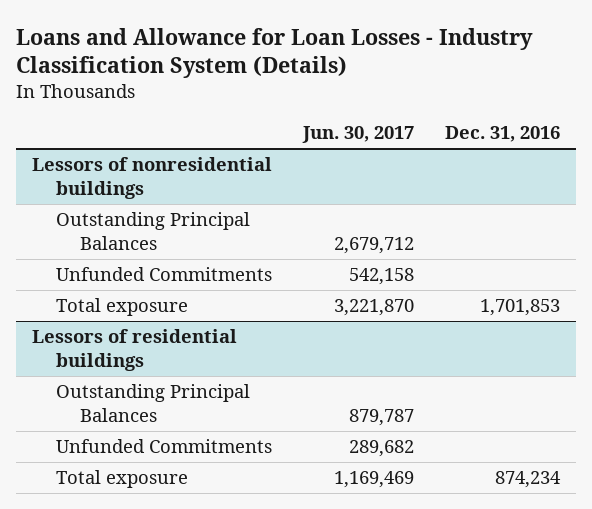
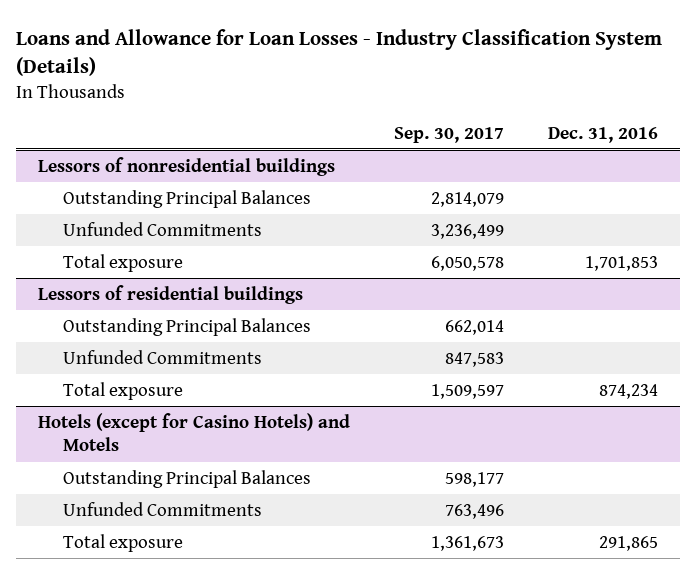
- | Jun. 30, 2017 | Dec. 31, 2016
+ | Sep. 30, 2017 | Dec. 31, 2016
+ Hotels (except for Casino Hotels) and Motels
+ Outstanding Principal Balances | 598,177 |
+ Unfunded Commitments | 763,496 |
+ Total exposure | 1,361,673 | 291,865

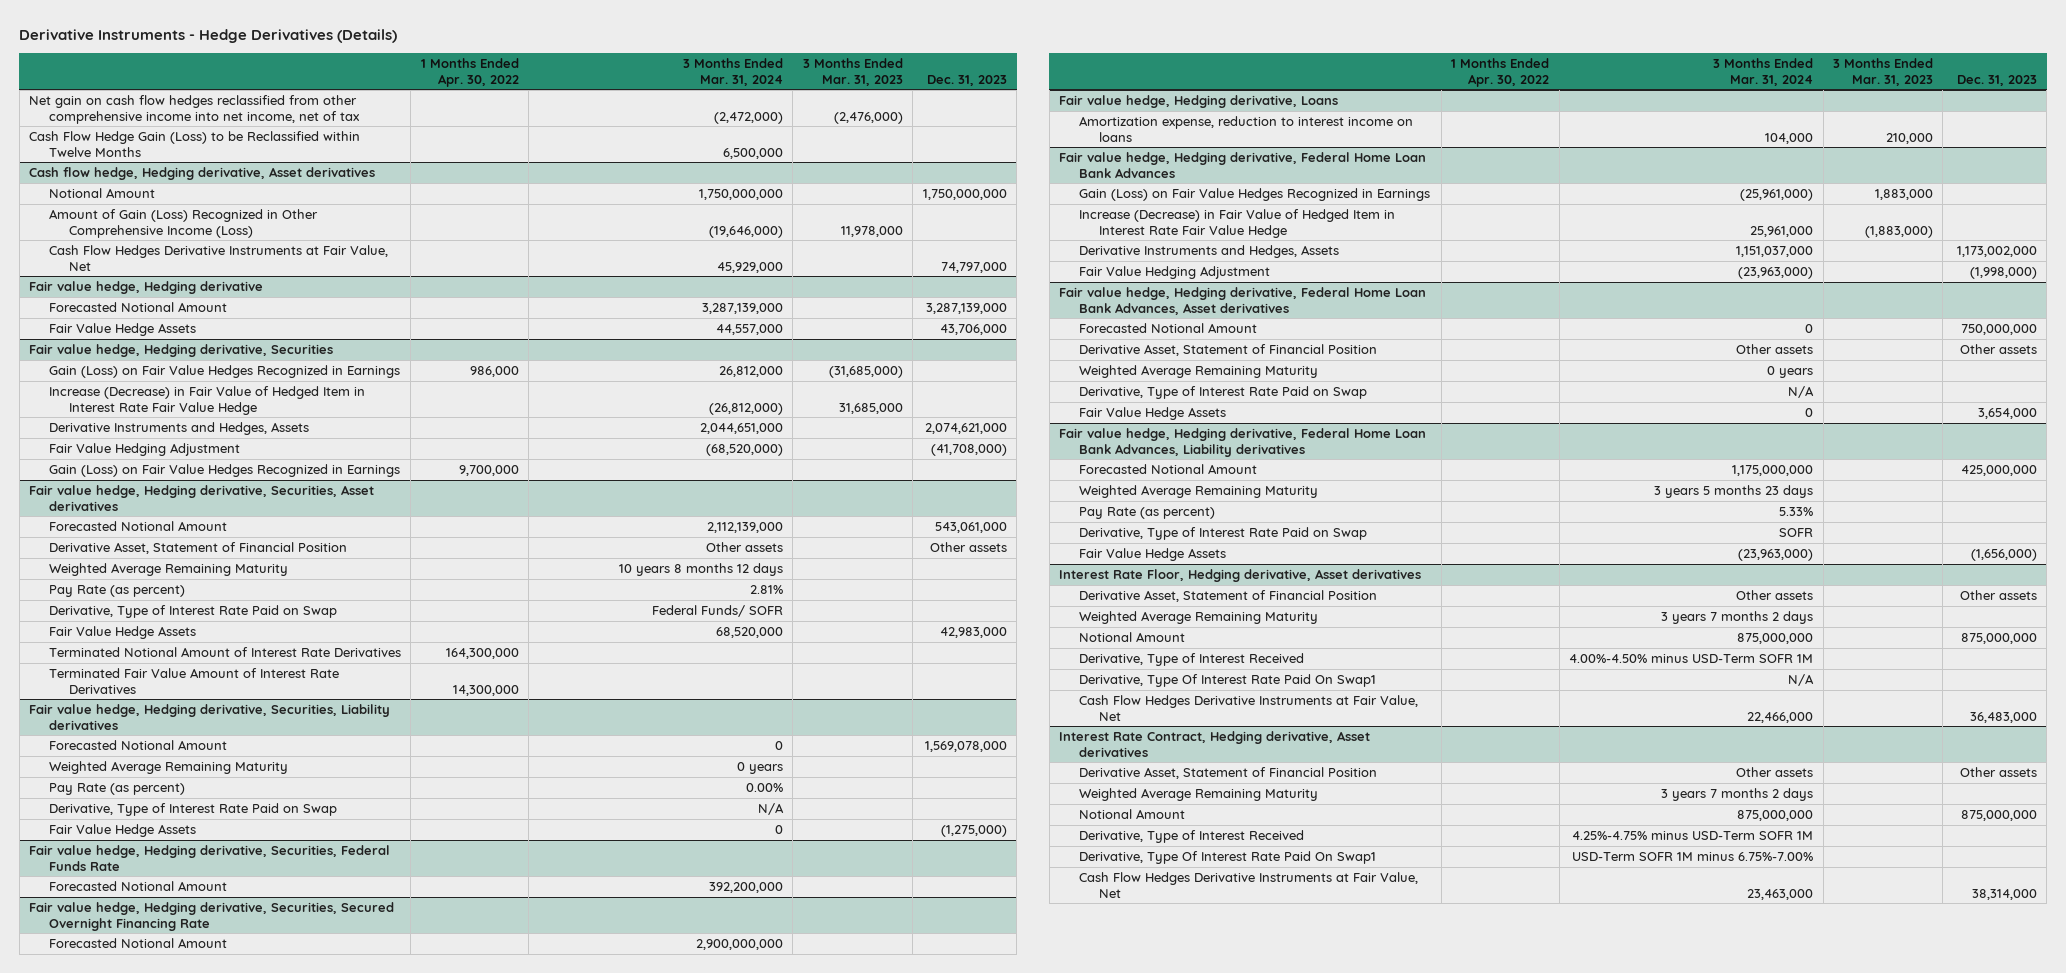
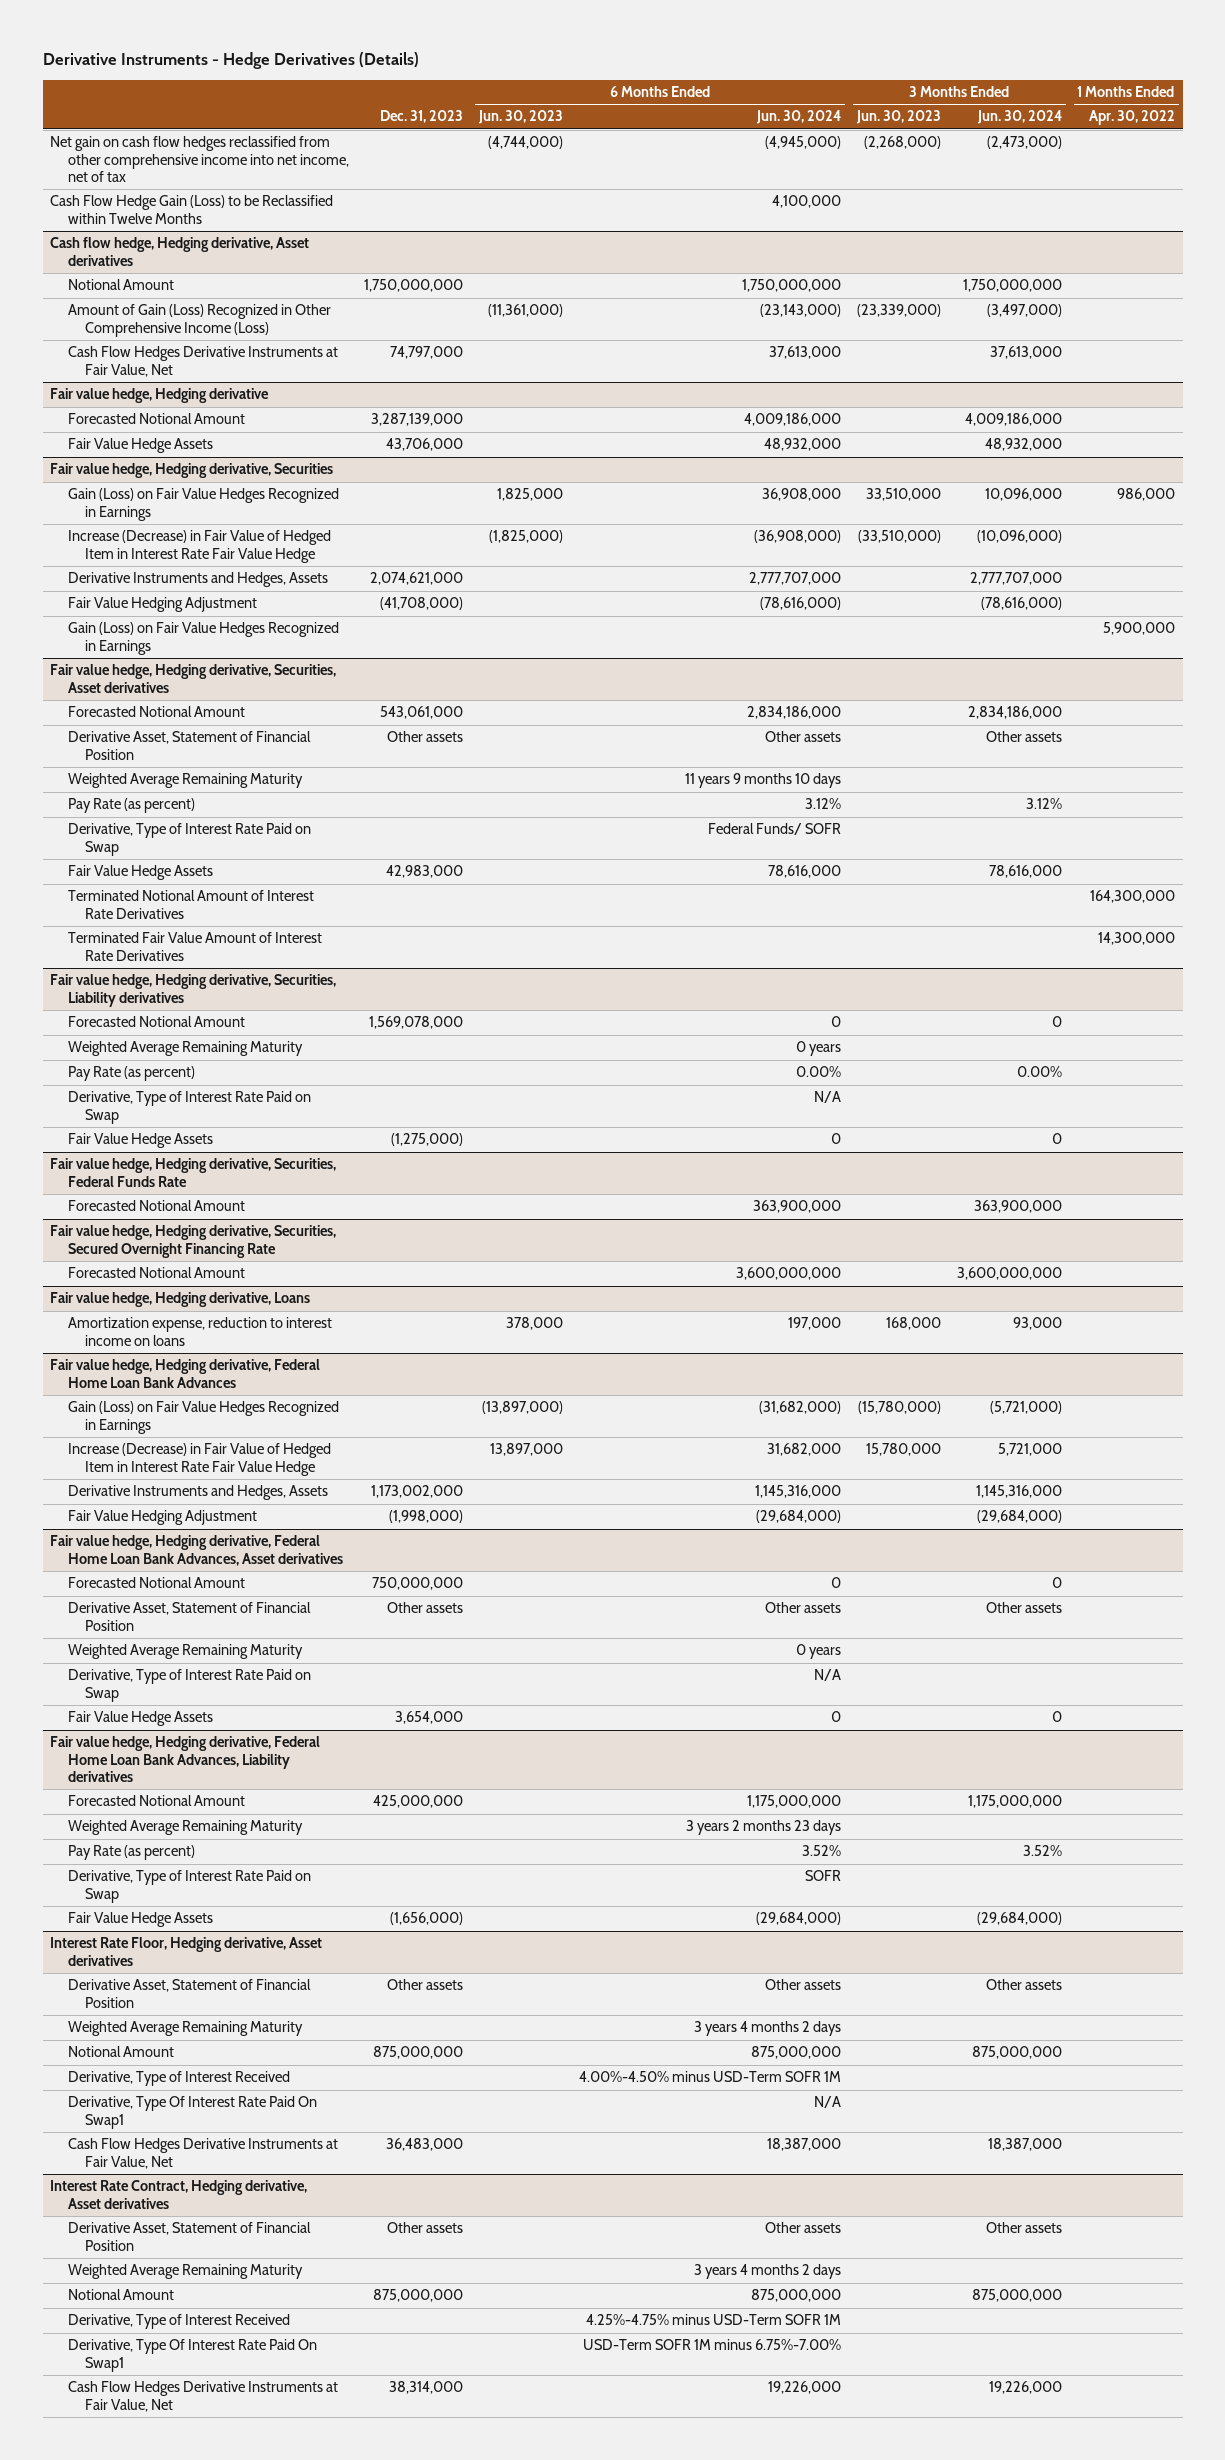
- | 1 Months Ended Apr. 30, 2022 | 3 Months Ended Mar. 31, 2024 | 3 Months Ended Mar. 31, 2023 | Dec. 31, 2023
+ | Dec. 31, 2023 | 6 Months Ended Jun. 30, 2023 | 6 Months Ended Jun. 30, 2024 | 3 Months Ended Jun. 30, 2023 | 3 Months Ended Jun. 30, 2024 | 1 Months Ended Apr. 30, 2022
@ Fair value hedge, Hedging derivative, Securities
- Gain (Loss) on Fair Value Hedges Recognized in Earnings | 9,700,000 | | |
+ Gain (Loss) on Fair Value Hedges Recognized in Earnings | | | | | | 5,900,000

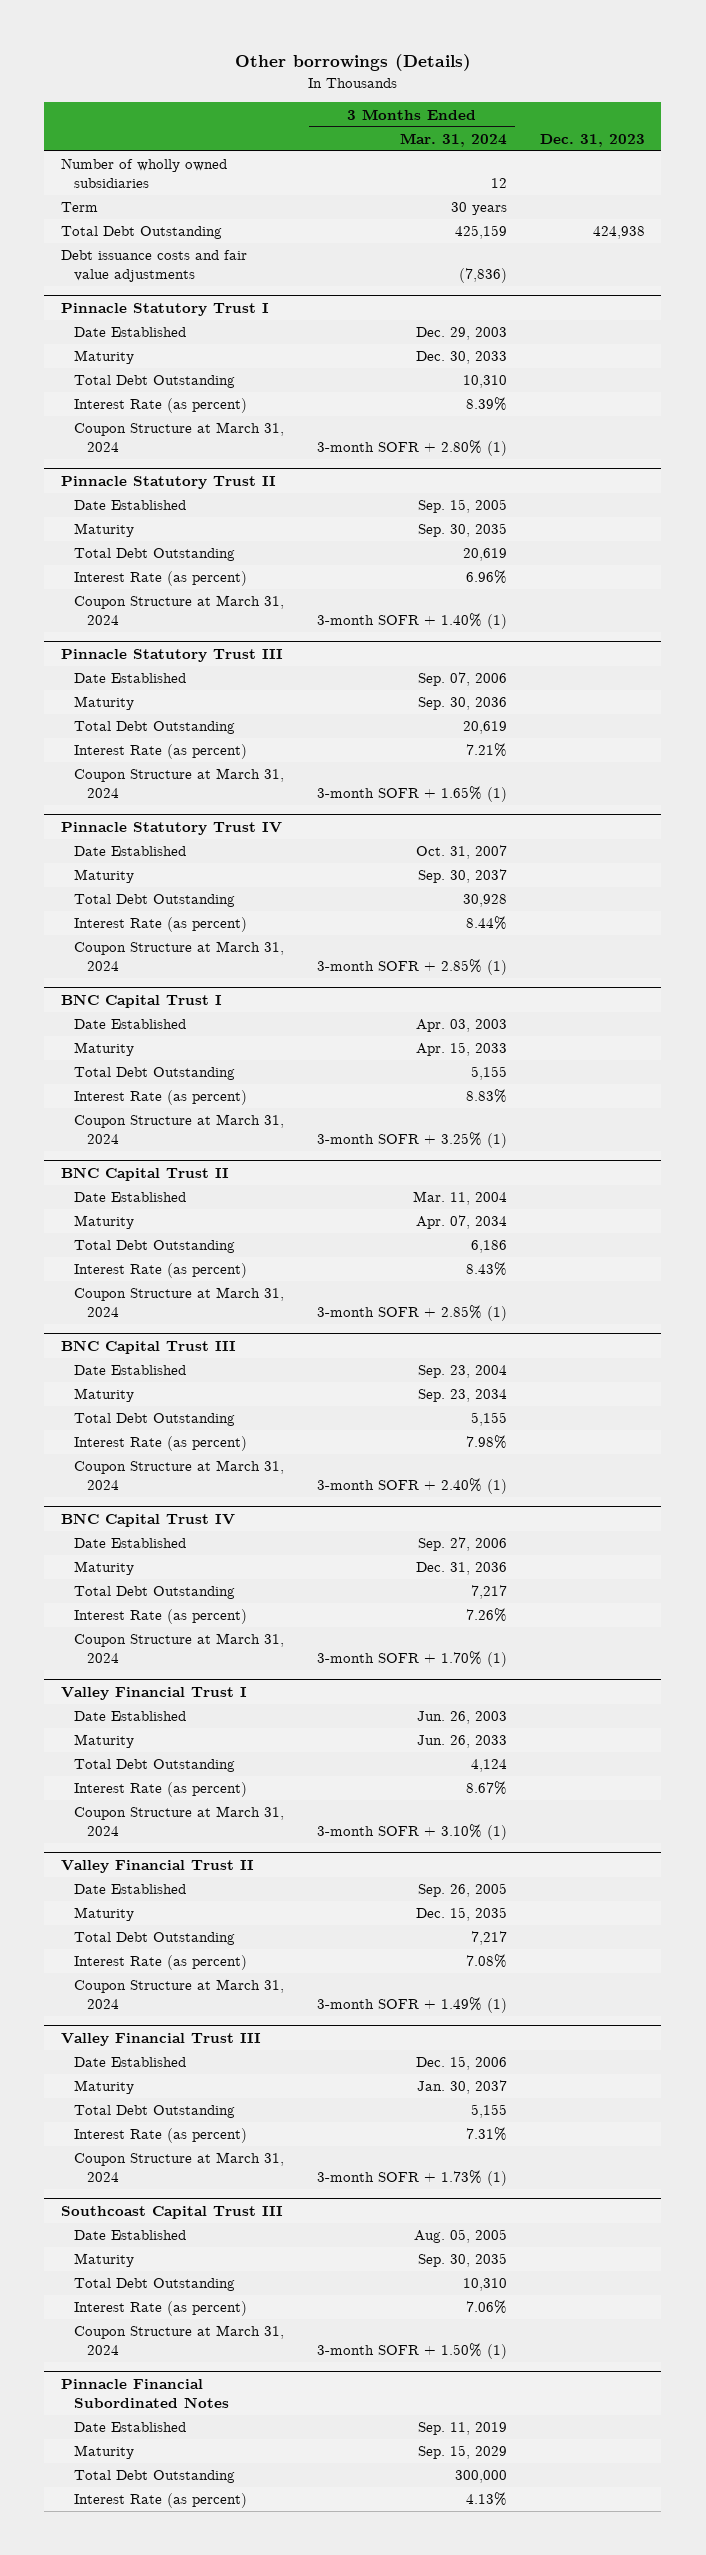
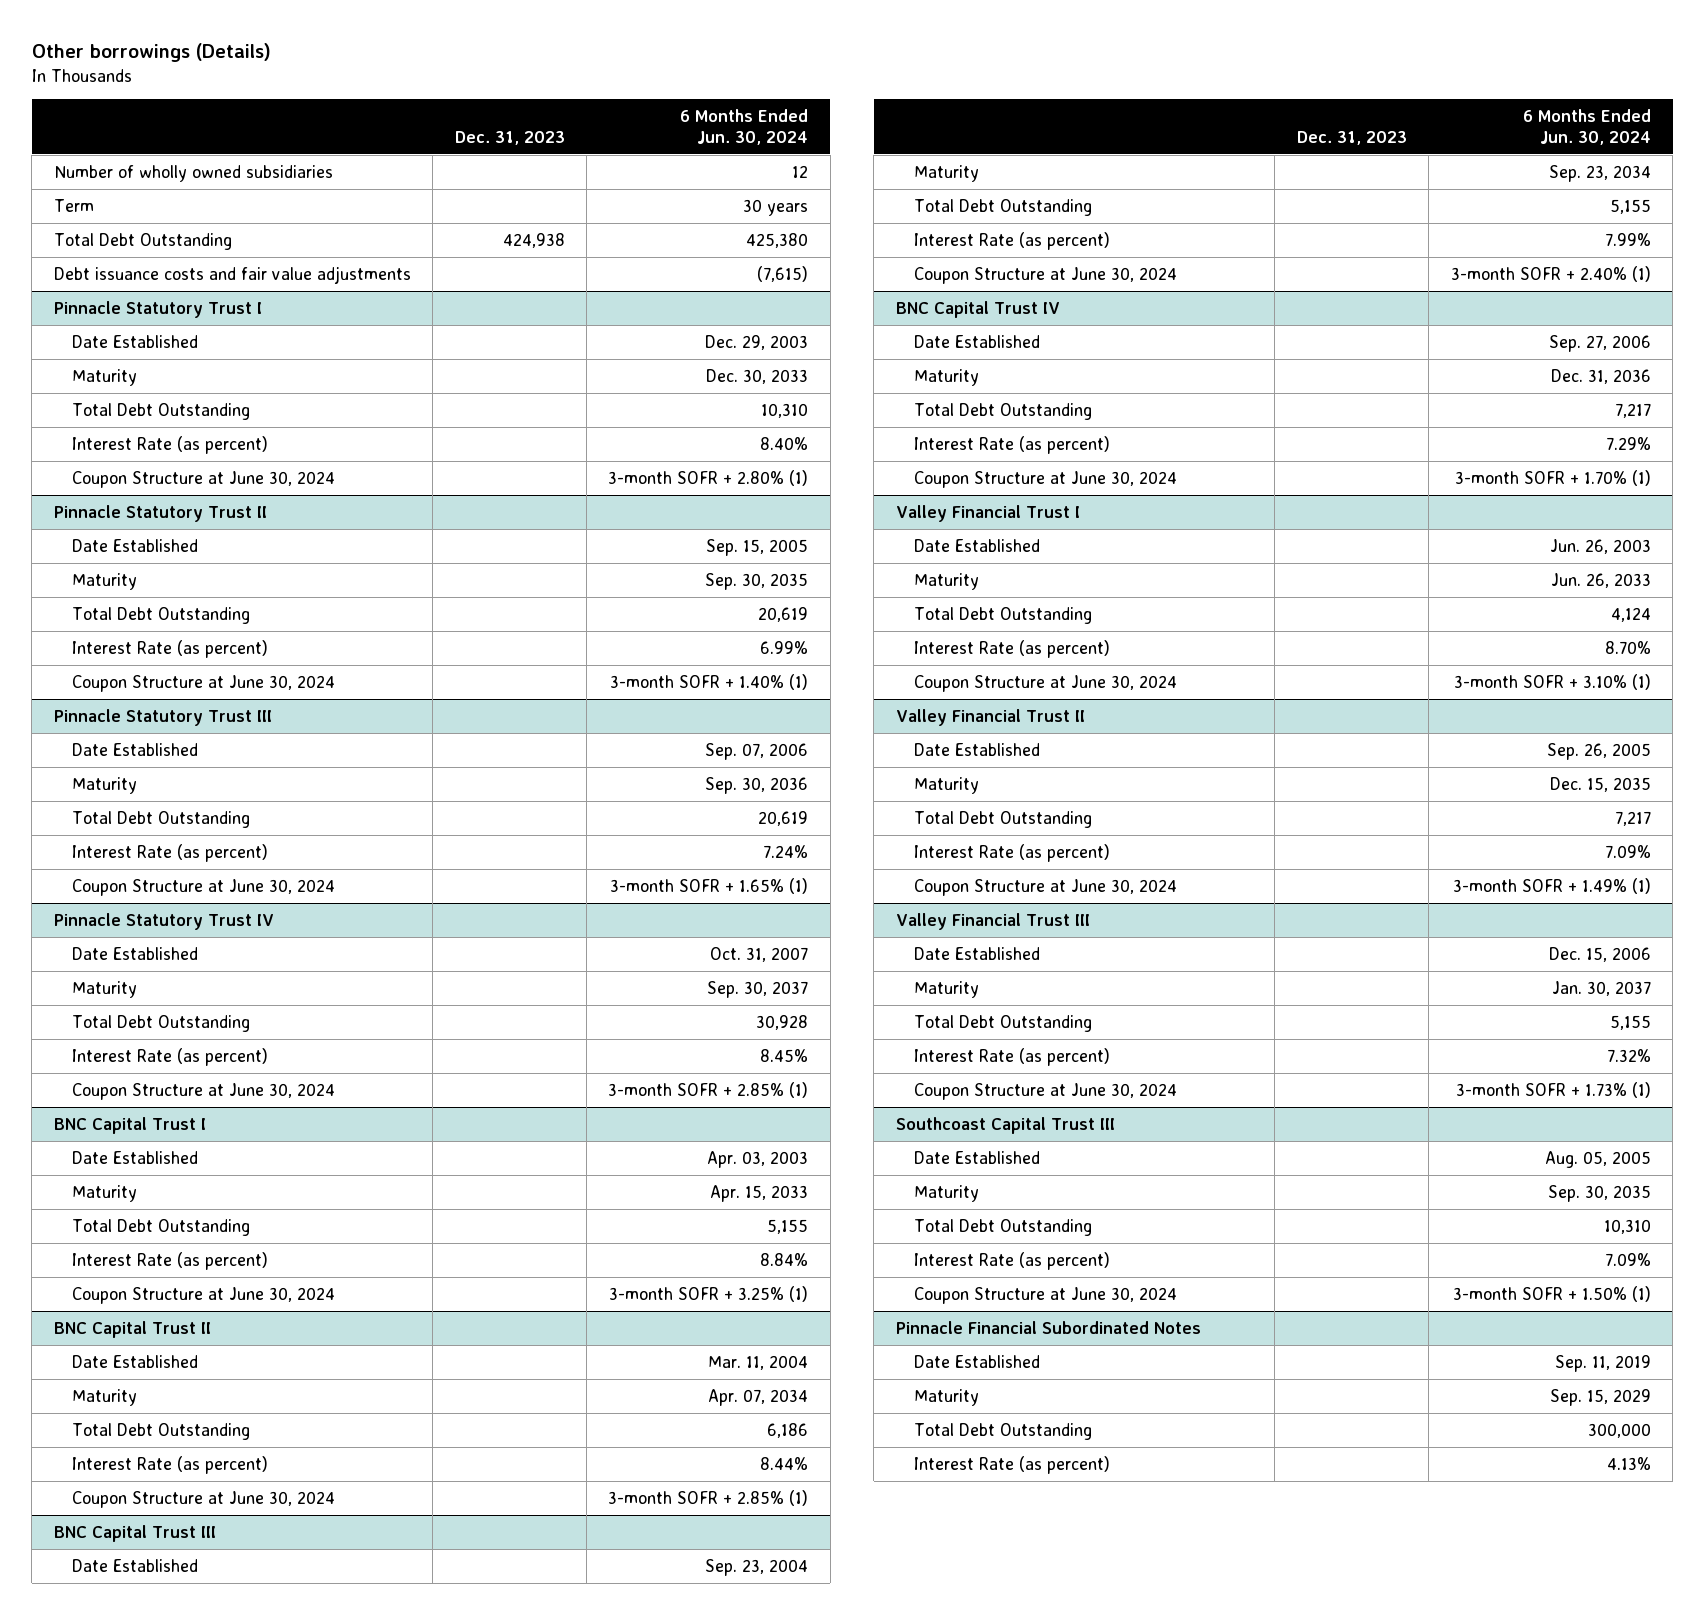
- | 3 Months Ended Mar. 31, 2024 | Dec. 31, 2023
+ | Dec. 31, 2023 | 6 Months Ended Jun. 30, 2024
@ Pinnacle Statutory Trust I
- Coupon Structure at March 31, 2024 | 3-month SOFR + 2.80% (1) |
+ Coupon Structure at June 30, 2024 | | 3-month SOFR + 2.80% (1)
@ Pinnacle Statutory Trust II
- Coupon Structure at March 31, 2024 | 3-month SOFR + 1.40% (1) |
+ Coupon Structure at June 30, 2024 | | 3-month SOFR + 1.40% (1)
@ Pinnacle Statutory Trust III
- Coupon Structure at March 31, 2024 | 3-month SOFR + 1.65% (1) |
+ Coupon Structure at June 30, 2024 | | 3-month SOFR + 1.65% (1)
@ Pinnacle Statutory Trust IV
- Coupon Structure at March 31, 2024 | 3-month SOFR + 2.85% (1) |
+ Coupon Structure at June 30, 2024 | | 3-month SOFR + 2.85% (1)
@ BNC Capital Trust I
- Coupon Structure at March 31, 2024 | 3-month SOFR + 3.25% (1) |
+ Coupon Structure at June 30, 2024 | | 3-month SOFR + 3.25% (1)
@ BNC Capital Trust II
- Coupon Structure at March 31, 2024 | 3-month SOFR + 2.85% (1) |
+ Coupon Structure at June 30, 2024 | | 3-month SOFR + 2.85% (1)
@ BNC Capital Trust III
- Coupon Structure at March 31, 2024 | 3-month SOFR + 2.40% (1) |
+ Coupon Structure at June 30, 2024 | | 3-month SOFR + 2.40% (1)
@ BNC Capital Trust IV
- Coupon Structure at March 31, 2024 | 3-month SOFR + 1.70% (1) |
+ Coupon Structure at June 30, 2024 | | 3-month SOFR + 1.70% (1)
@ Valley Financial Trust I
- Coupon Structure at March 31, 2024 | 3-month SOFR + 3.10% (1) |
+ Coupon Structure at June 30, 2024 | | 3-month SOFR + 3.10% (1)
@ Valley Financial Trust II
- Coupon Structure at March 31, 2024 | 3-month SOFR + 1.49% (1) |
+ Coupon Structure at June 30, 2024 | | 3-month SOFR + 1.49% (1)
@ Valley Financial Trust III
- Coupon Structure at March 31, 2024 | 3-month SOFR + 1.73% (1) |
+ Coupon Structure at June 30, 2024 | | 3-month SOFR + 1.73% (1)
@ Southcoast Capital Trust III
- Coupon Structure at March 31, 2024 | 3-month SOFR + 1.50% (1) |
+ Coupon Structure at June 30, 2024 | | 3-month SOFR + 1.50% (1)

